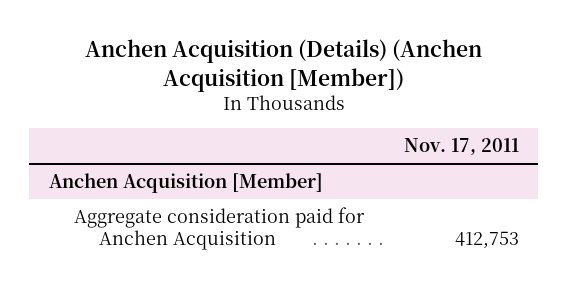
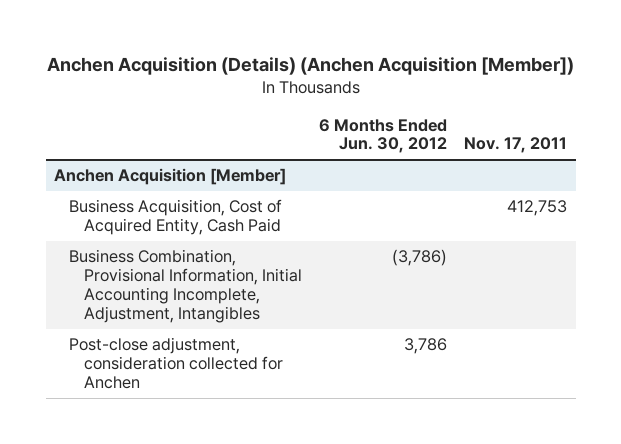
- | Nov. 17, 2011
+ | 6 Months Ended Jun. 30, 2012 | Nov. 17, 2011
@ Anchen Acquisition [Member]
- Aggregate consideration paid for Anchen Acquisition | 412,753
+ Business Acquisition, Cost of Acquired Entity, Cash Paid | | 412,753
+ Business Combination, Provisional Information, Initial Accounting Incomplete, Adjustment, Intangibles | (3,786) |
+ Post-close adjustment, consideration collected for Anchen | 3,786 |

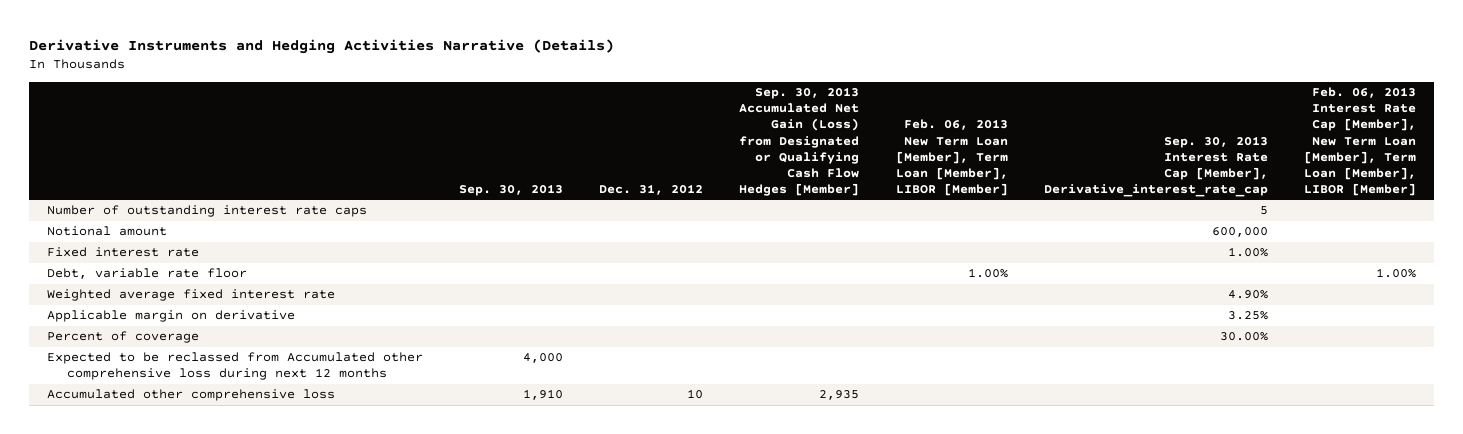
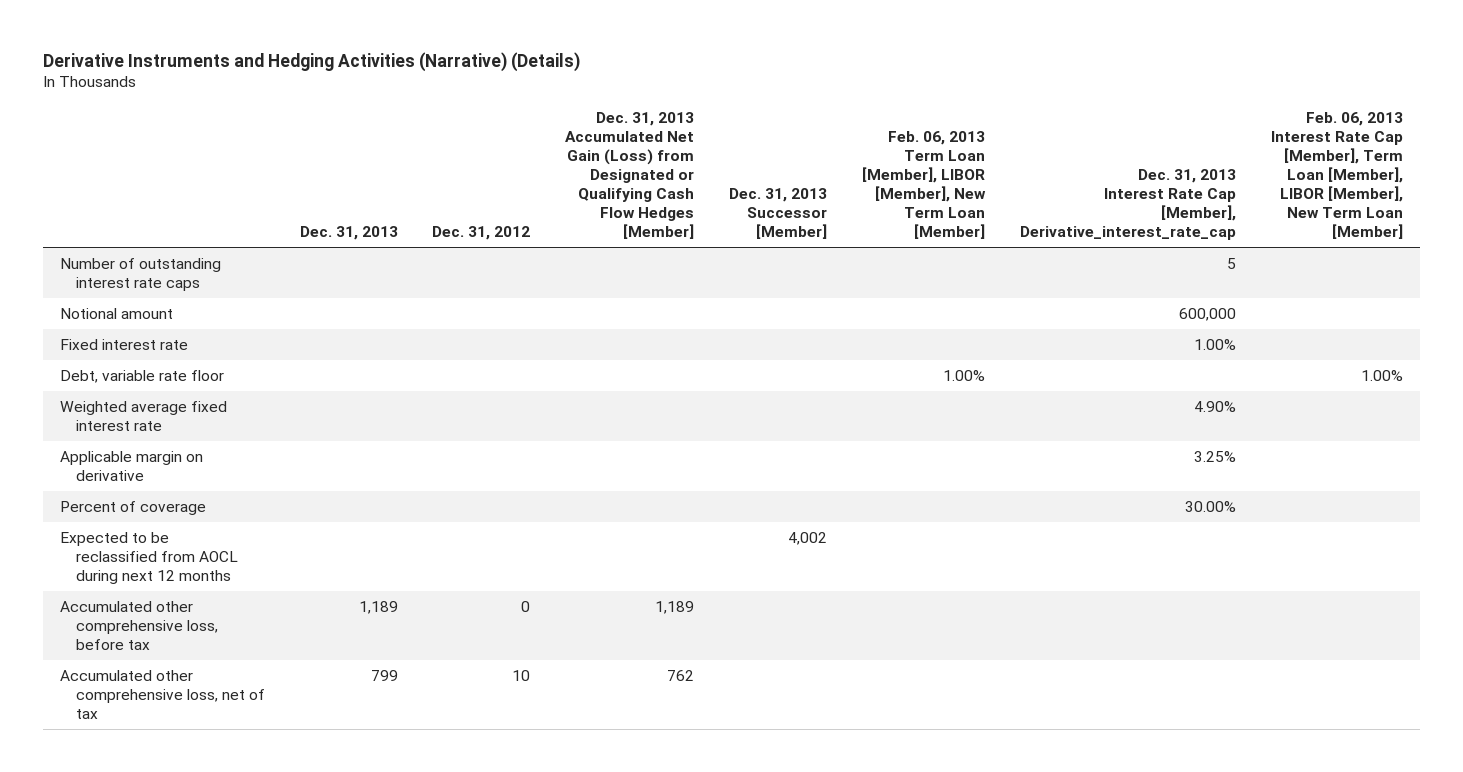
- Derivative Instruments and Hedging Activities Narrative (Details)
+ Derivative Instruments and Hedging Activities (Narrative) (Details)
- | Sep. 30, 2013 | Dec. 31, 2012 | Sep. 30, 2013 Accumulated Net Gain (Loss) from Designated or Qualifying Cash Flow Hedges [Member] | Feb. 06, 2013 New Term Loan [Member], Term Loan [Member], LIBOR [Member] | Sep. 30, 2013 Interest Rate Cap [Member], Derivative_interest_rate_cap | Feb. 06, 2013 Interest Rate Cap [Member], New Term Loan [Member], Term Loan [Member], LIBOR [Member]
+ | Dec. 31, 2013 | Dec. 31, 2012 | Dec. 31, 2013 Accumulated Net Gain (Loss) from Designated or Qualifying Cash Flow Hedges [Member] | Dec. 31, 2013 Successor [Member] | Feb. 06, 2013 Term Loan [Member], LIBOR [Member], New Term Loan [Member] | Dec. 31, 2013 Interest Rate Cap [Member], Derivative_interest_rate_cap | Feb. 06, 2013 Interest Rate Cap [Member], Term Loan [Member], LIBOR [Member], New Term Loan [Member]
- Expected to be reclassed from Accumulated other comprehensive loss during next 12 months | 4,000 | | | | |
- Accumulated other comprehensive loss | 1,910 | 10 | 2,935 | | |
+ Expected to be reclassified from AOCL during next 12 months | | | | 4,002 | | |
+ Accumulated other comprehensive loss, before tax | 1,189 | 0 | 1,189 | | | |
+ Accumulated other comprehensive loss, net of tax | 799 | 10 | 762 | | | |

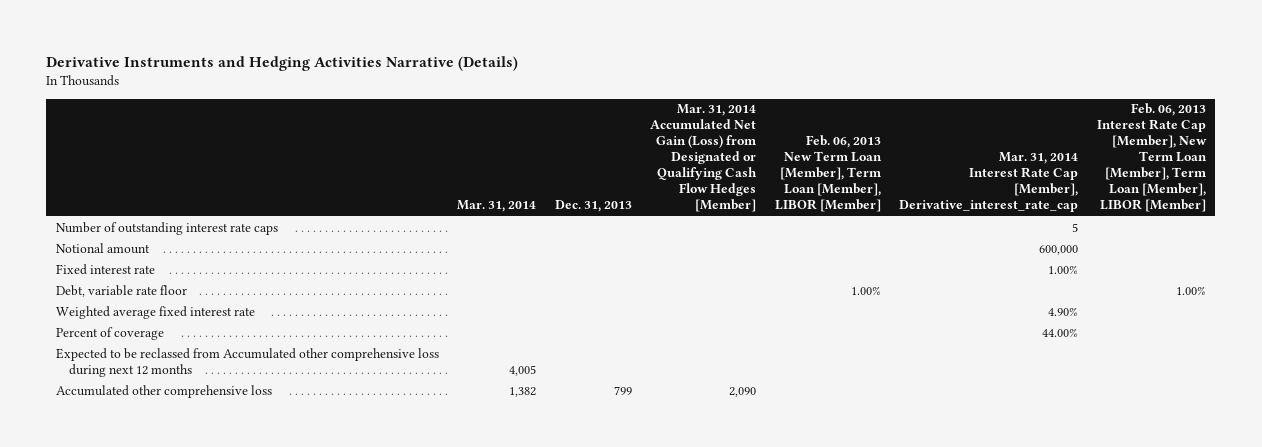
- Derivative Instruments and Hedging Activities (Narrative) (Details)
+ Derivative Instruments and Hedging Activities Narrative (Details)
- | Dec. 31, 2013 | Dec. 31, 2012 | Dec. 31, 2013 Accumulated Net Gain (Loss) from Designated or Qualifying Cash Flow Hedges [Member] | Dec. 31, 2013 Successor [Member] | Feb. 06, 2013 Term Loan [Member], LIBOR [Member], New Term Loan [Member] | Dec. 31, 2013 Interest Rate Cap [Member], Derivative_interest_rate_cap | Feb. 06, 2013 Interest Rate Cap [Member], Term Loan [Member], LIBOR [Member], New Term Loan [Member]
+ | Mar. 31, 2014 | Dec. 31, 2013 | Mar. 31, 2014 Accumulated Net Gain (Loss) from Designated or Qualifying Cash Flow Hedges [Member] | Feb. 06, 2013 New Term Loan [Member], Term Loan [Member], LIBOR [Member] | Mar. 31, 2014 Interest Rate Cap [Member], Derivative_interest_rate_cap | Feb. 06, 2013 Interest Rate Cap [Member], New Term Loan [Member], Term Loan [Member], LIBOR [Member]
- Applicable margin on derivative | | | | | | 3.25% |
- Expected to be reclassified from AOCL during next 12 months | | | | 4,002 | | |
- Accumulated other comprehensive loss, before tax | 1,189 | 0 | 1,189 | | | |
- Accumulated other comprehensive loss, net of tax | 799 | 10 | 762 | | | |
+ Expected to be reclassed from Accumulated other comprehensive loss during next 12 months | 4,005 | | | | |
+ Accumulated other comprehensive loss | 1,382 | 799 | 2,090 | | |

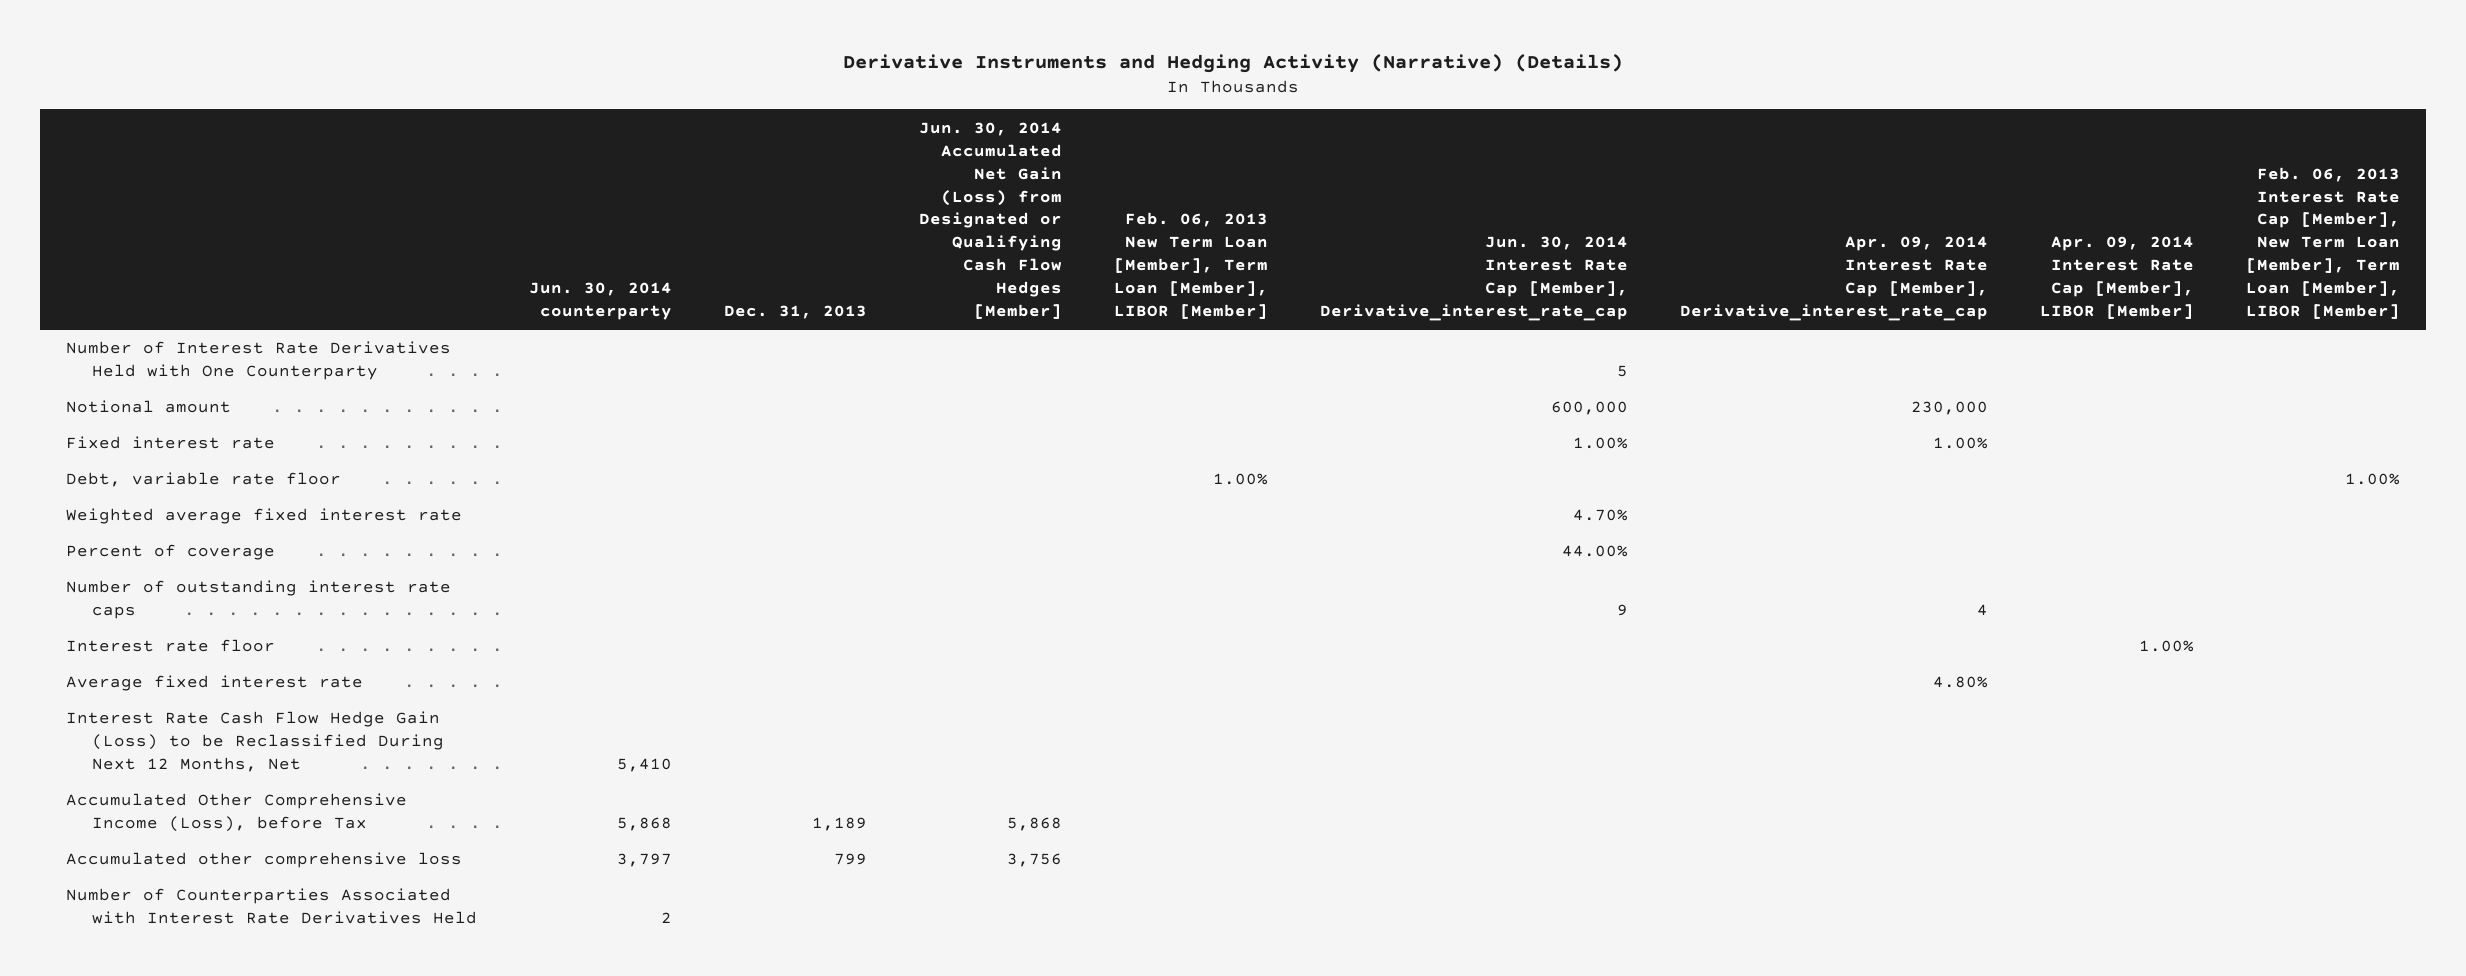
- Derivative Instruments and Hedging Activities Narrative (Details)
+ Derivative Instruments and Hedging Activity (Narrative) (Details)
- | Mar. 31, 2014 | Dec. 31, 2013 | Mar. 31, 2014 Accumulated Net Gain (Loss) from Designated or Qualifying Cash Flow Hedges [Member] | Feb. 06, 2013 New Term Loan [Member], Term Loan [Member], LIBOR [Member] | Mar. 31, 2014 Interest Rate Cap [Member], Derivative_interest_rate_cap | Feb. 06, 2013 Interest Rate Cap [Member], New Term Loan [Member], Term Loan [Member], LIBOR [Member]
+ | Jun. 30, 2014 counterparty | Dec. 31, 2013 | Jun. 30, 2014 Accumulated Net Gain (Loss) from Designated or Qualifying Cash Flow Hedges [Member] | Feb. 06, 2013 New Term Loan [Member], Term Loan [Member], LIBOR [Member] | Jun. 30, 2014 Interest Rate Cap [Member], Derivative_interest_rate_cap | Apr. 09, 2014 Interest Rate Cap [Member], Derivative_interest_rate_cap | Apr. 09, 2014 Interest Rate Cap [Member], LIBOR [Member] | Feb. 06, 2013 Interest Rate Cap [Member], New Term Loan [Member], Term Loan [Member], LIBOR [Member]
+ Number of Interest Rate Derivatives Held with One Counterparty | | | | | 5 | | |
- Expected to be reclassed from Accumulated other comprehensive loss during next 12 months | 4,005 | | | | |
moved down: Number of outstanding interest rate caps | | | | | 9 | 4 | |
+ Interest rate floor | | | | | | | 1.00% |
+ Average fixed interest rate | | | | | | 4.80% | |
+ Interest Rate Cash Flow Hedge Gain (Loss) to be Reclassified During Next 12 Months, Net | 5,410 | | | | | | |
+ Accumulated Other Comprehensive Income (Loss), before Tax | 5,868 | 1,189 | 5,868 | | | | |
+ Number of Counterparties Associated with Interest Rate Derivatives Held | 2 | | | | | | |

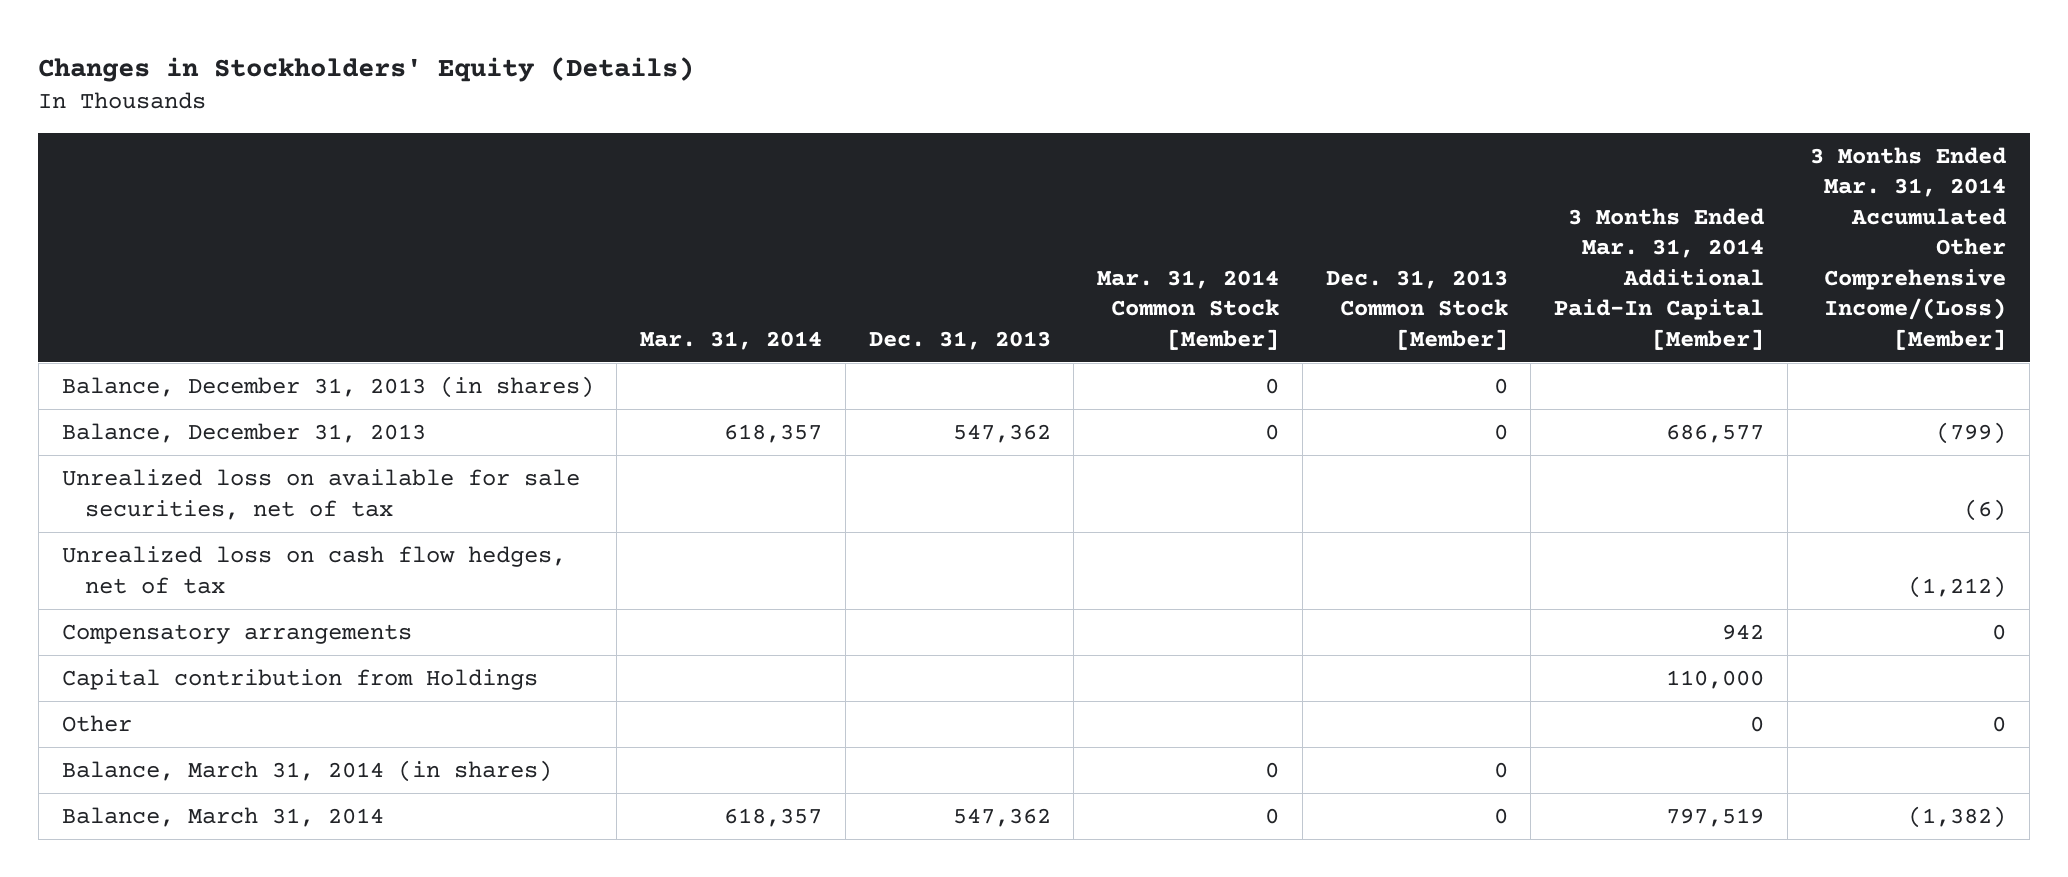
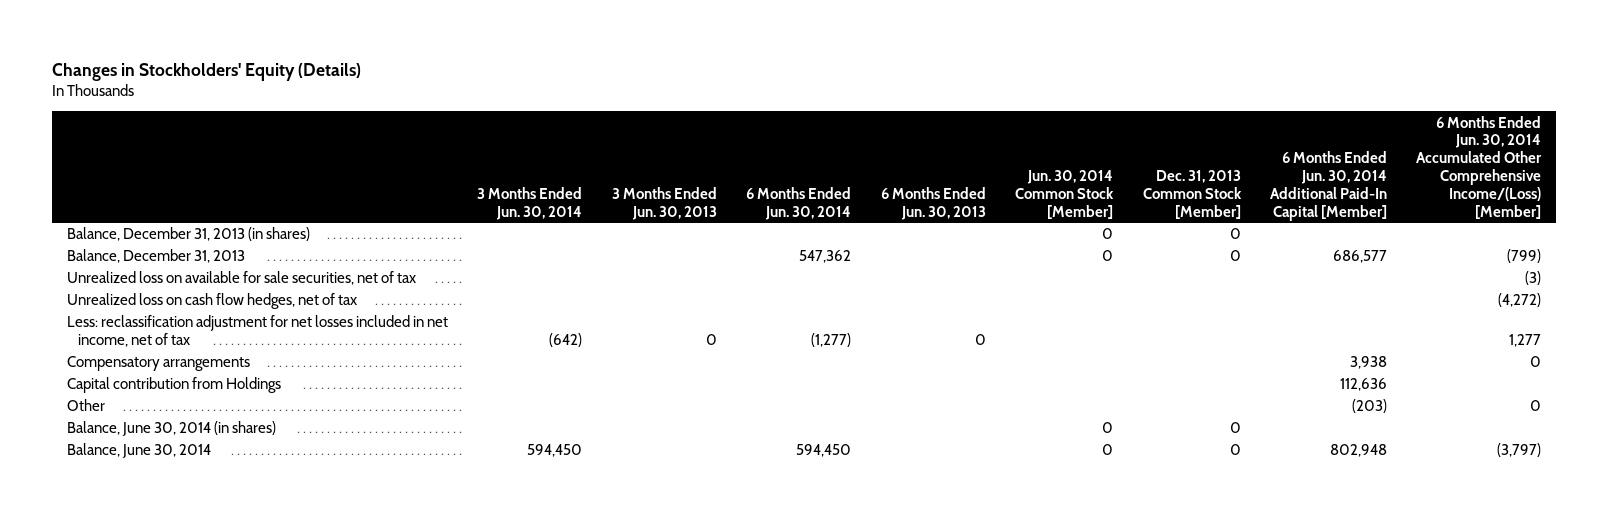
- | Mar. 31, 2014 | Dec. 31, 2013 | Mar. 31, 2014 Common Stock [Member] | Dec. 31, 2013 Common Stock [Member] | 3 Months Ended Mar. 31, 2014 Additional Paid-In Capital [Member] | 3 Months Ended Mar. 31, 2014 Accumulated Other Comprehensive Income/(Loss) [Member]
+ | 3 Months Ended Jun. 30, 2014 | 3 Months Ended Jun. 30, 2013 | 6 Months Ended Jun. 30, 2014 | 6 Months Ended Jun. 30, 2013 | Jun. 30, 2014 Common Stock [Member] | Dec. 31, 2013 Common Stock [Member] | 6 Months Ended Jun. 30, 2014 Additional Paid-In Capital [Member] | 6 Months Ended Jun. 30, 2014 Accumulated Other Comprehensive Income/(Loss) [Member]
+ Less: reclassification adjustment for net losses included in net income, net of tax | (642) | 0 | (1,277) | 0 | | | | 1,277
- Balance, March 31, 2014 (in shares) | | | 0 | 0 | |
- Balance, March 31, 2014 | 618,357 | 547,362 | 0 | 0 | 797,519 | (1,382)
+ Balance, June 30, 2014 (in shares) | | | | | 0 | 0 | |
+ Balance, June 30, 2014 | 594,450 | | 594,450 | | 0 | 0 | 802,948 | (3,797)

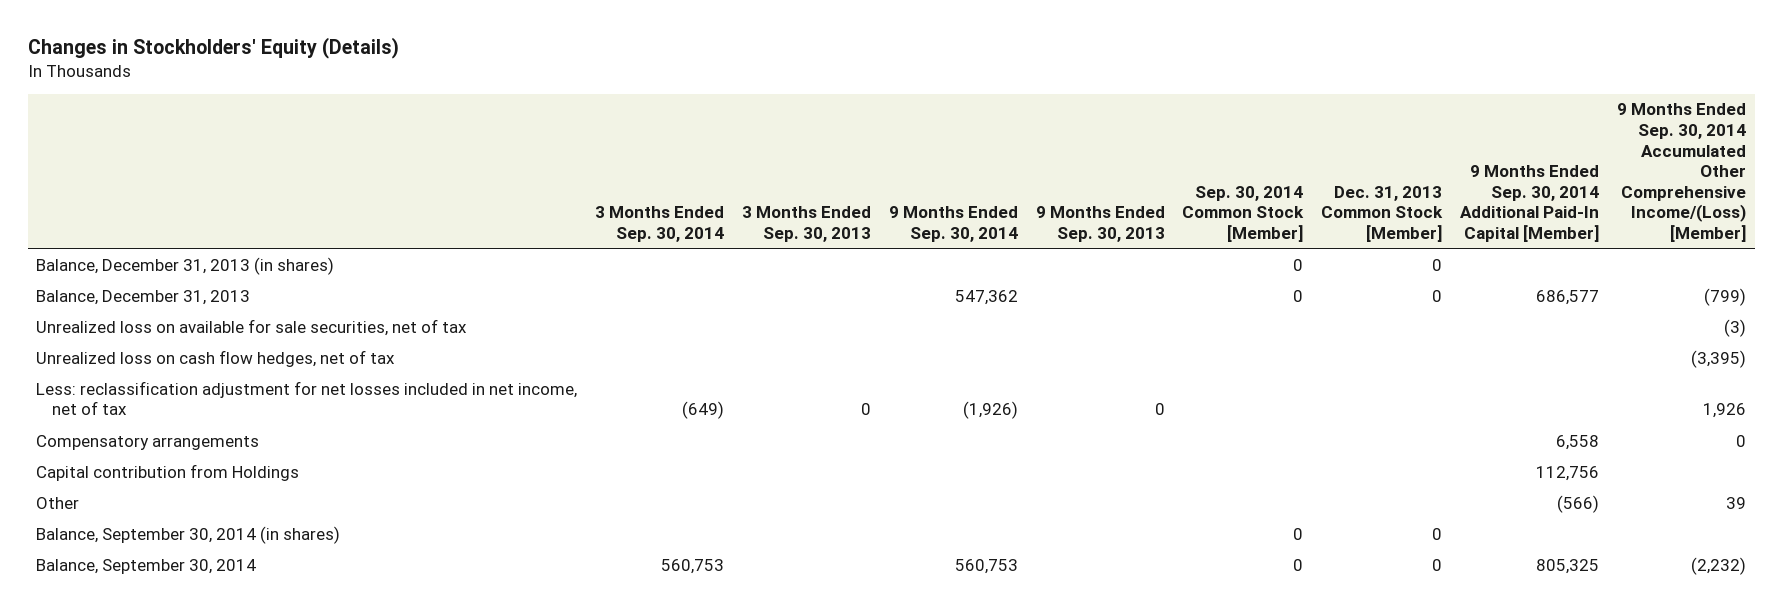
- | 3 Months Ended Jun. 30, 2014 | 3 Months Ended Jun. 30, 2013 | 6 Months Ended Jun. 30, 2014 | 6 Months Ended Jun. 30, 2013 | Jun. 30, 2014 Common Stock [Member] | Dec. 31, 2013 Common Stock [Member] | 6 Months Ended Jun. 30, 2014 Additional Paid-In Capital [Member] | 6 Months Ended Jun. 30, 2014 Accumulated Other Comprehensive Income/(Loss) [Member]
+ | 3 Months Ended Sep. 30, 2014 | 3 Months Ended Sep. 30, 2013 | 9 Months Ended Sep. 30, 2014 | 9 Months Ended Sep. 30, 2013 | Sep. 30, 2014 Common Stock [Member] | Dec. 31, 2013 Common Stock [Member] | 9 Months Ended Sep. 30, 2014 Additional Paid-In Capital [Member] | 9 Months Ended Sep. 30, 2014 Accumulated Other Comprehensive Income/(Loss) [Member]
- Balance, June 30, 2014 (in shares) | | | | | 0 | 0 | |
- Balance, June 30, 2014 | 594,450 | | 594,450 | | 0 | 0 | 802,948 | (3,797)
+ Balance, September 30, 2014 (in shares) | | | | | 0 | 0 | |
+ Balance, September 30, 2014 | 560,753 | | 560,753 | | 0 | 0 | 805,325 | (2,232)

